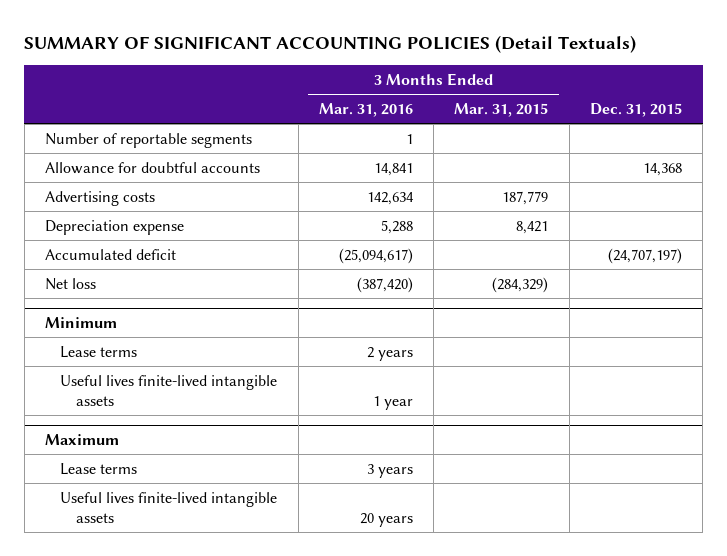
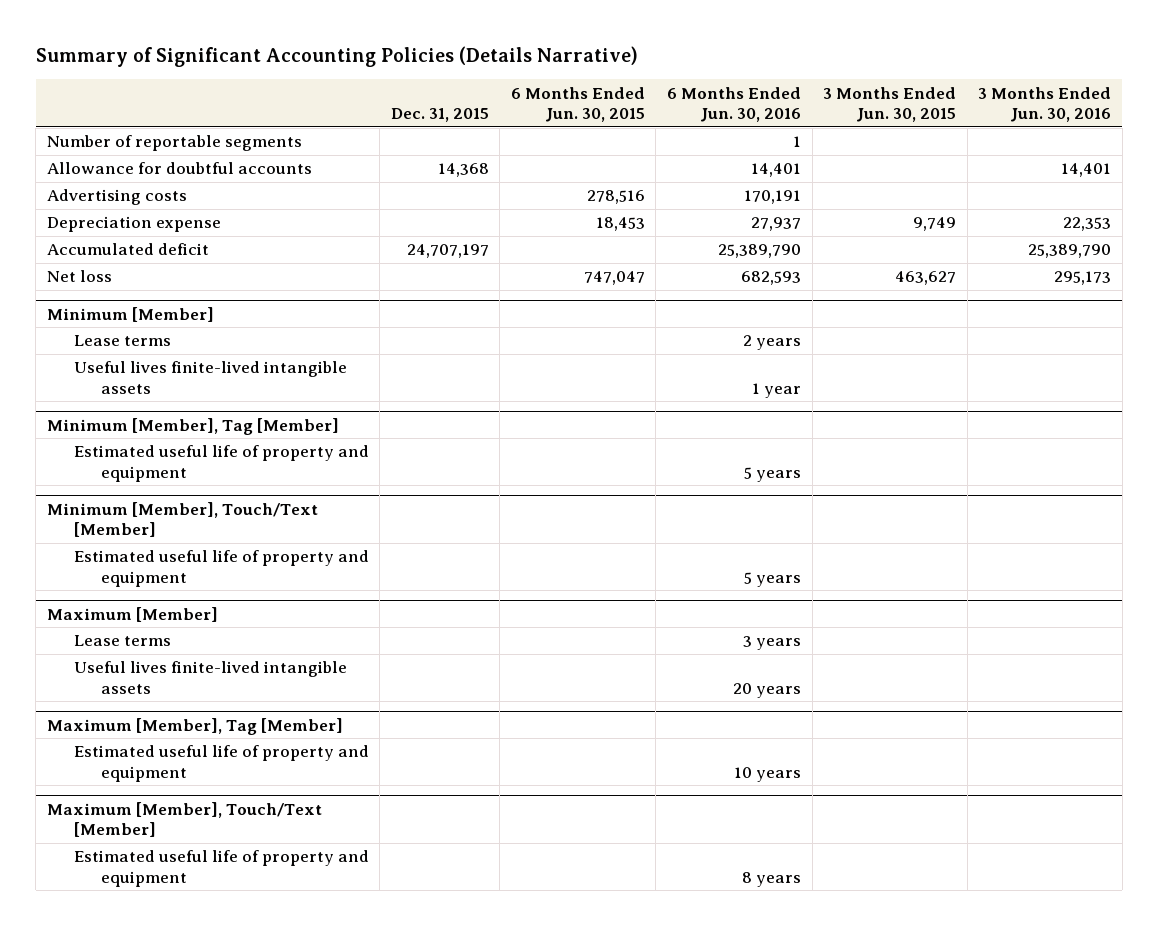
- SUMMARY OF SIGNIFICANT ACCOUNTING POLICIES (Detail Textuals)
+ Summary of Significant Accounting Policies (Details Narrative)
- | 3 Months Ended Mar. 31, 2016 | 3 Months Ended Mar. 31, 2015 | Dec. 31, 2015
+ | Dec. 31, 2015 | 6 Months Ended Jun. 30, 2015 | 6 Months Ended Jun. 30, 2016 | 3 Months Ended Jun. 30, 2015 | 3 Months Ended Jun. 30, 2016
- Accumulated deficit | (25,094,617) | | (24,707,197)
+ Accumulated deficit | 24,707,197 | | 25,389,790 | | 25,389,790
- Minimum
+ Minimum [Member]
- Maximum
+ Minimum [Member], Tag [Member]
+ Estimated useful life of property and equipment | | | 5 years | |
+ Minimum [Member], Touch/Text [Member]
+ Estimated useful life of property and equipment | | | 5 years | |
+ Maximum [Member]
+ Maximum [Member], Tag [Member]
+ Estimated useful life of property and equipment | | | 10 years | |
+ Maximum [Member], Touch/Text [Member]
+ Estimated useful life of property and equipment | | | 8 years | |

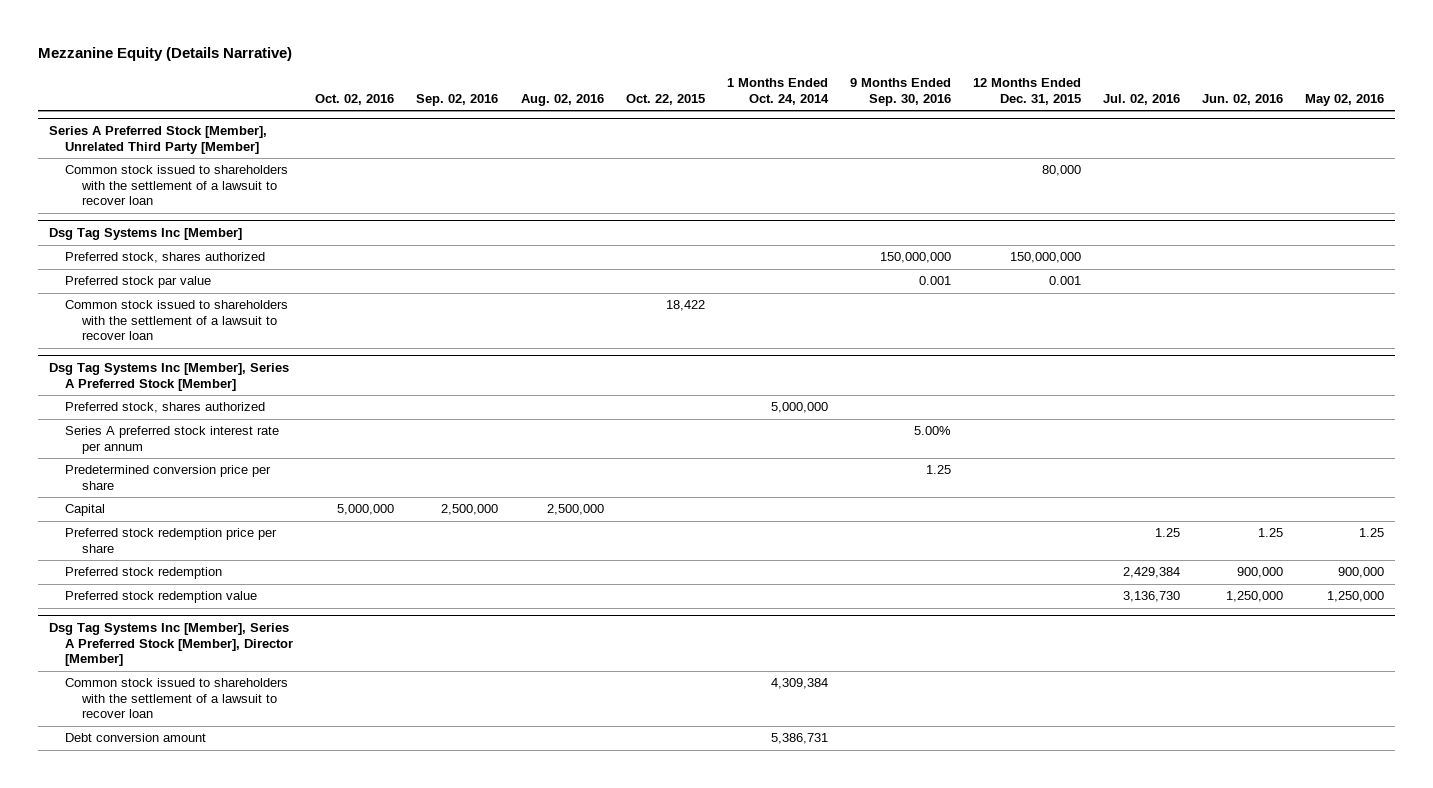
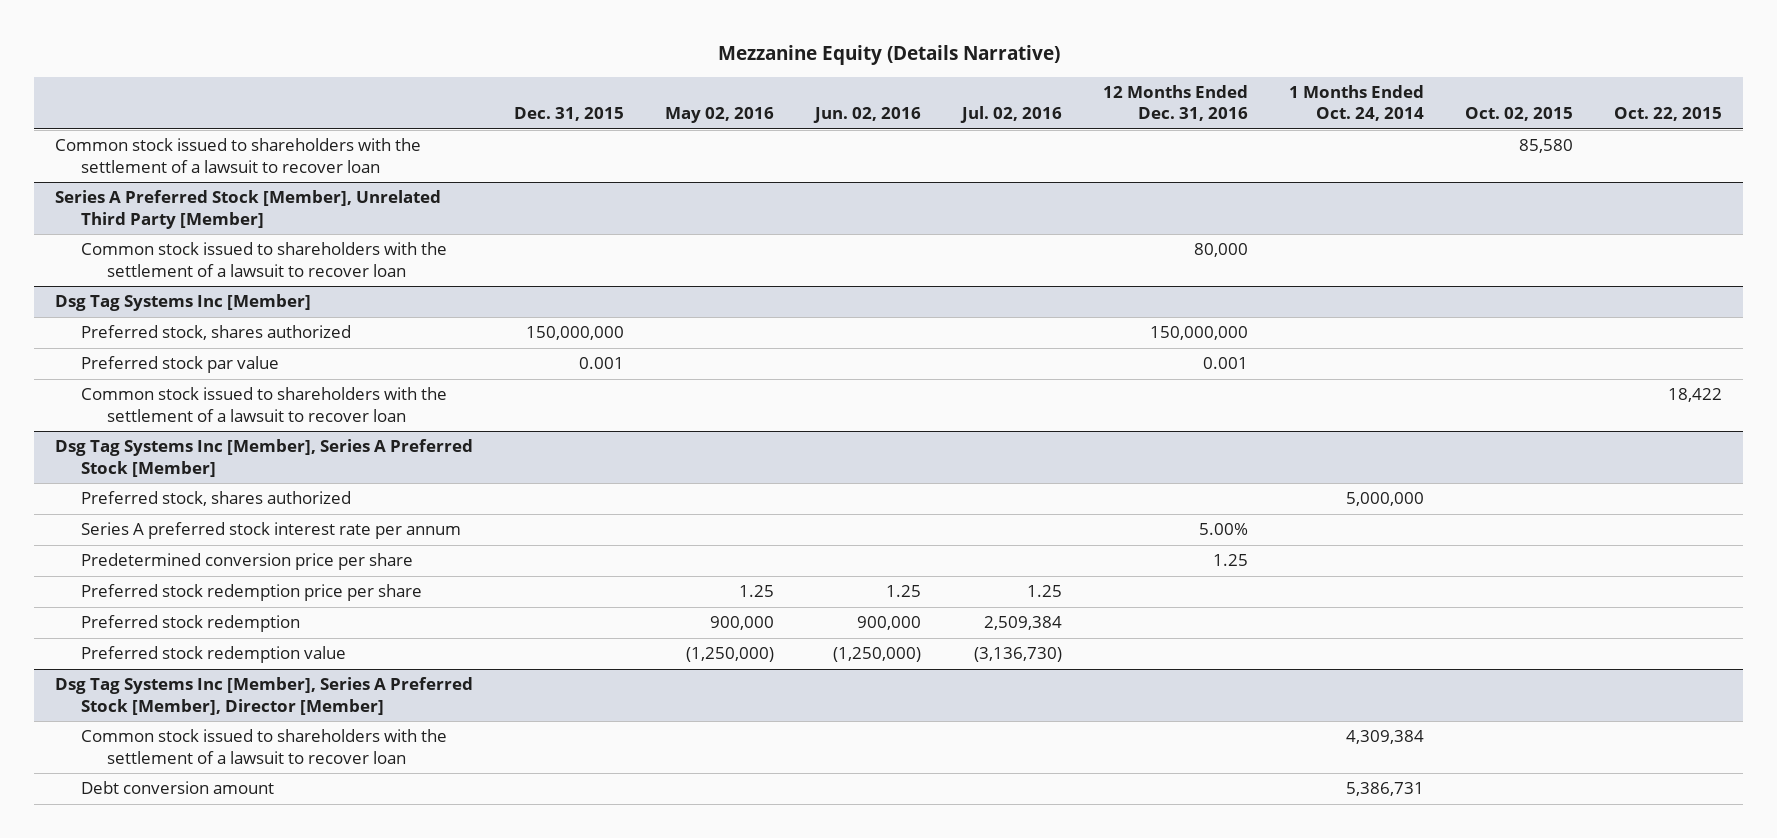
- | Oct. 02, 2016 | Sep. 02, 2016 | Aug. 02, 2016 | Oct. 22, 2015 | 1 Months Ended Oct. 24, 2014 | 9 Months Ended Sep. 30, 2016 | 12 Months Ended Dec. 31, 2015 | Jul. 02, 2016 | Jun. 02, 2016 | May 02, 2016
+ | Dec. 31, 2015 | May 02, 2016 | Jun. 02, 2016 | Jul. 02, 2016 | 12 Months Ended Dec. 31, 2016 | 1 Months Ended Oct. 24, 2014 | Oct. 02, 2015 | Oct. 22, 2015
+ Common stock issued to shareholders with the settlement of a lawsuit to recover loan | | | | | | | 85,580 |
@ Dsg Tag Systems Inc [Member], Series A Preferred Stock [Member]
- Capital | 5,000,000 | 2,500,000 | 2,500,000 | | | | | | |
- Preferred stock redemption | | | | | | | | 2,429,384 | 900,000 | 900,000
- Preferred stock redemption value | | | | | | | | 3,136,730 | 1,250,000 | 1,250,000
+ Preferred stock redemption | | 900,000 | 900,000 | 2,509,384 | | | |
+ Preferred stock redemption value | | (1,250,000) | (1,250,000) | (3,136,730) | | | |

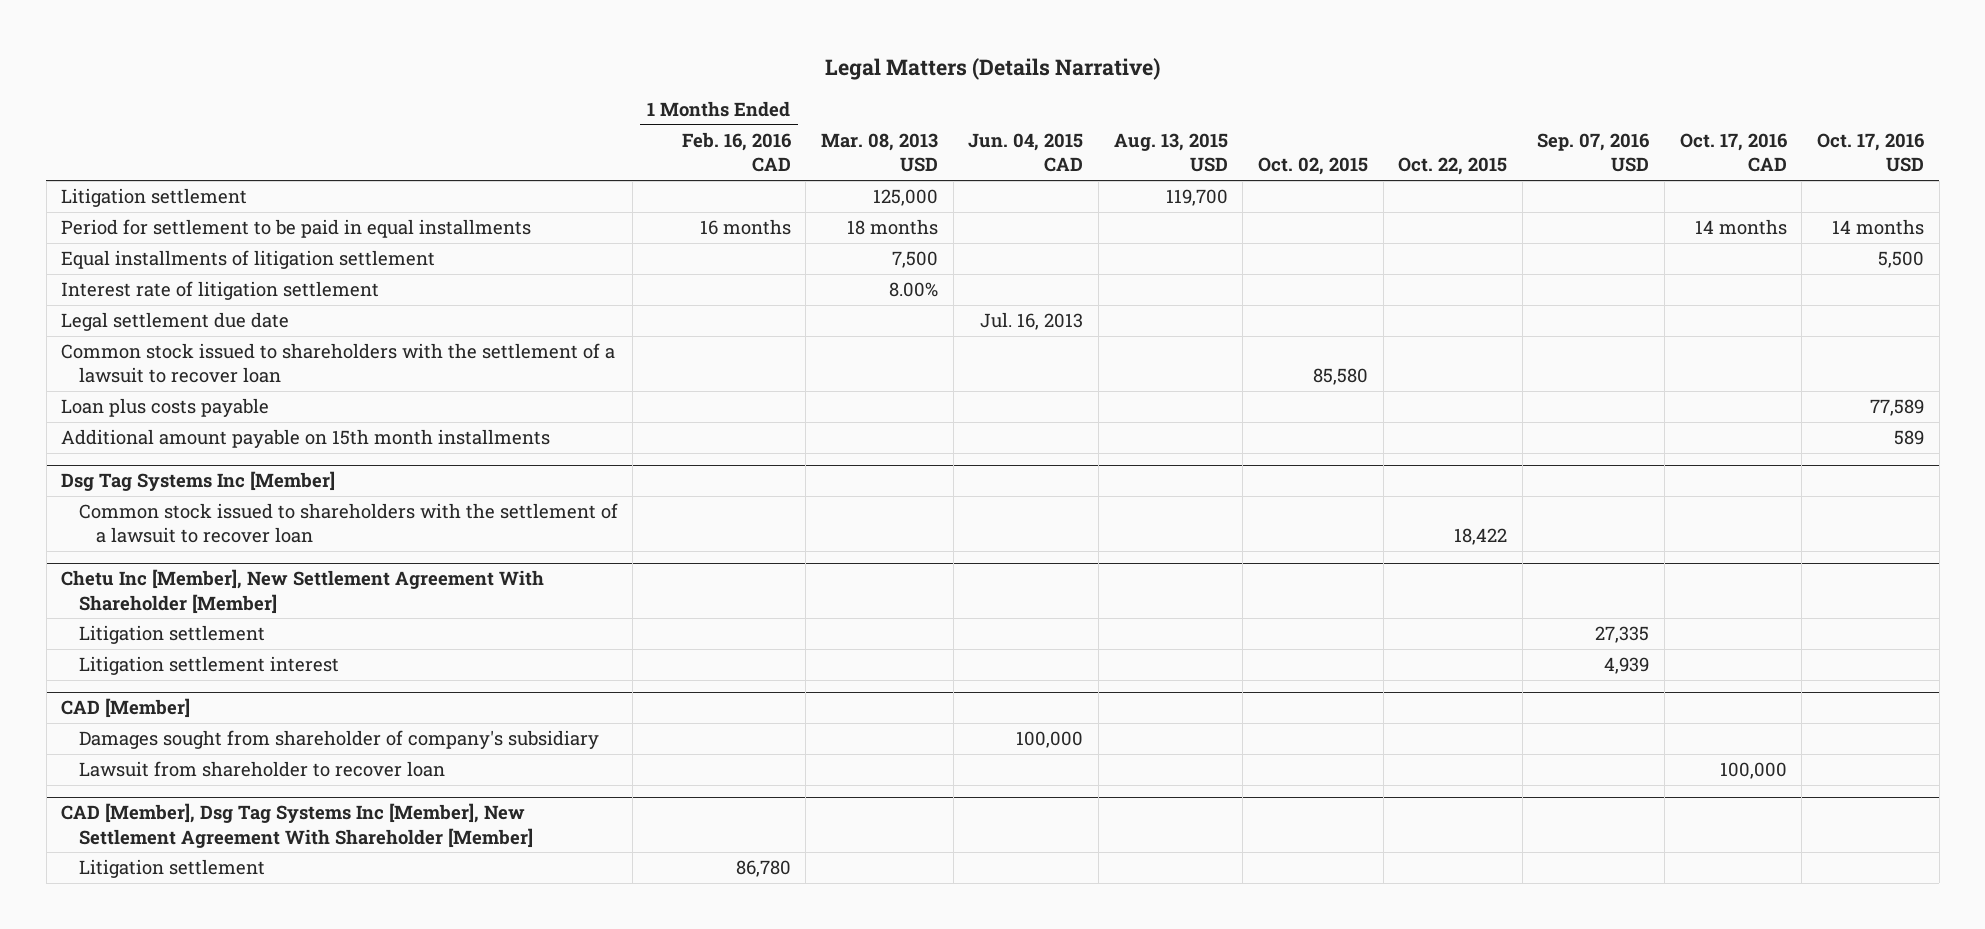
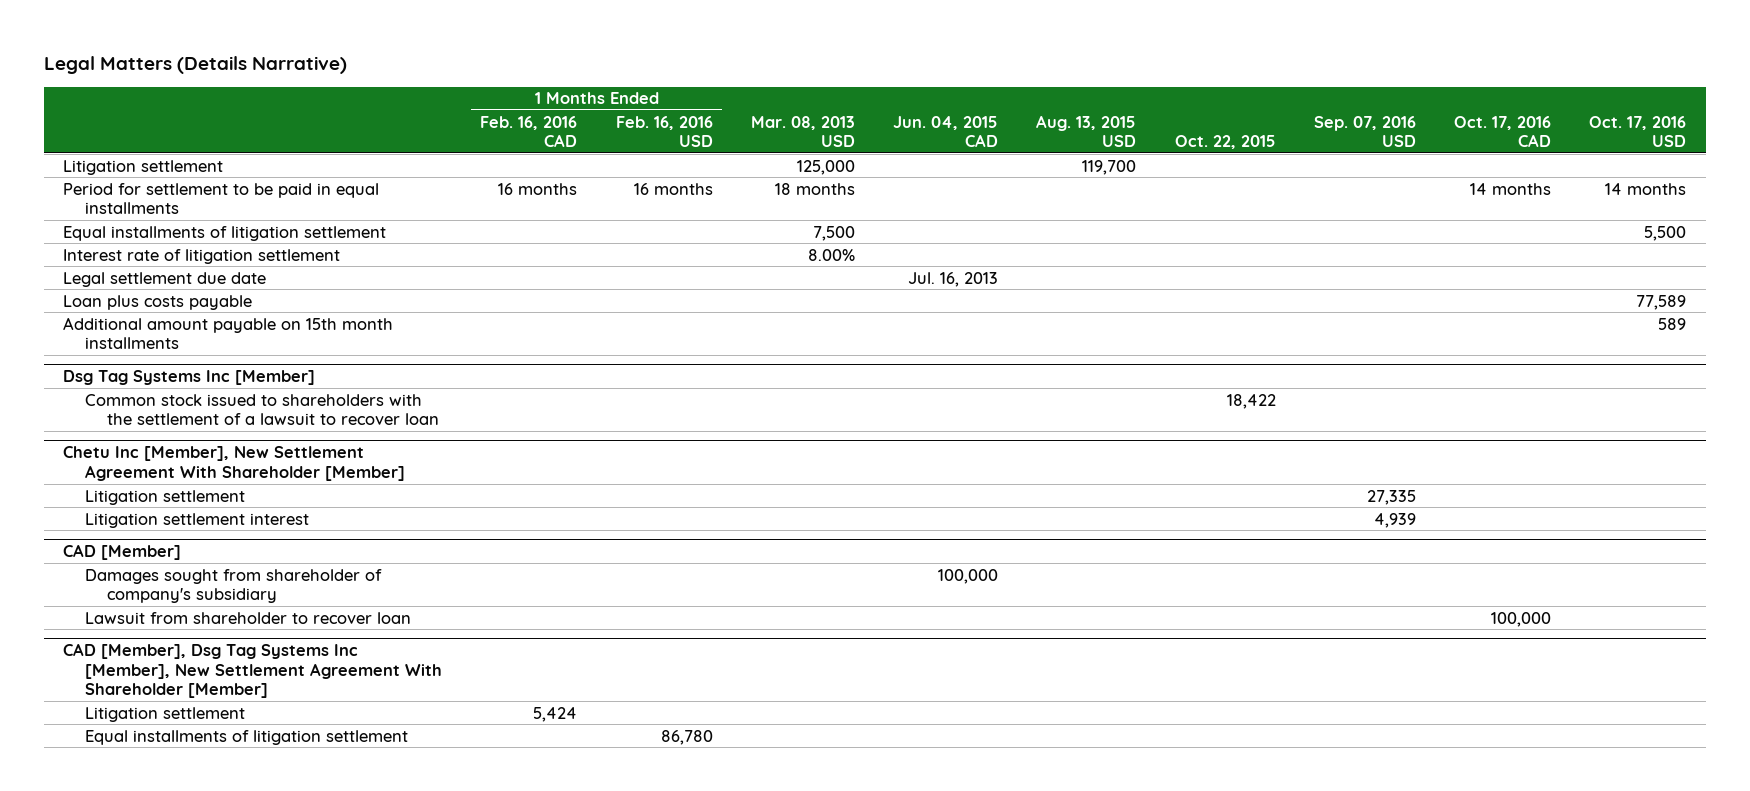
- | 1 Months Ended Feb. 16, 2016 CAD | Mar. 08, 2013 USD | Jun. 04, 2015 CAD | Aug. 13, 2015 USD | Oct. 02, 2015 | Oct. 22, 2015 | Sep. 07, 2016 USD | Oct. 17, 2016 CAD | Oct. 17, 2016 USD
+ | 1 Months Ended Feb. 16, 2016 CAD | 1 Months Ended Feb. 16, 2016 USD | Mar. 08, 2013 USD | Jun. 04, 2015 CAD | Aug. 13, 2015 USD | Oct. 22, 2015 | Sep. 07, 2016 USD | Oct. 17, 2016 CAD | Oct. 17, 2016 USD
- Common stock issued to shareholders with the settlement of a lawsuit to recover loan | | | | | 85,580 | | | |
@ CAD [Member], Dsg Tag Systems Inc [Member], New Settlement Agreement With Shareholder [Member]
- Litigation settlement | 86,780 | | | | | | | |
+ Litigation settlement | 5,424 | | | | | | | |
+ Equal installments of litigation settlement | | 86,780 | | | | | | |

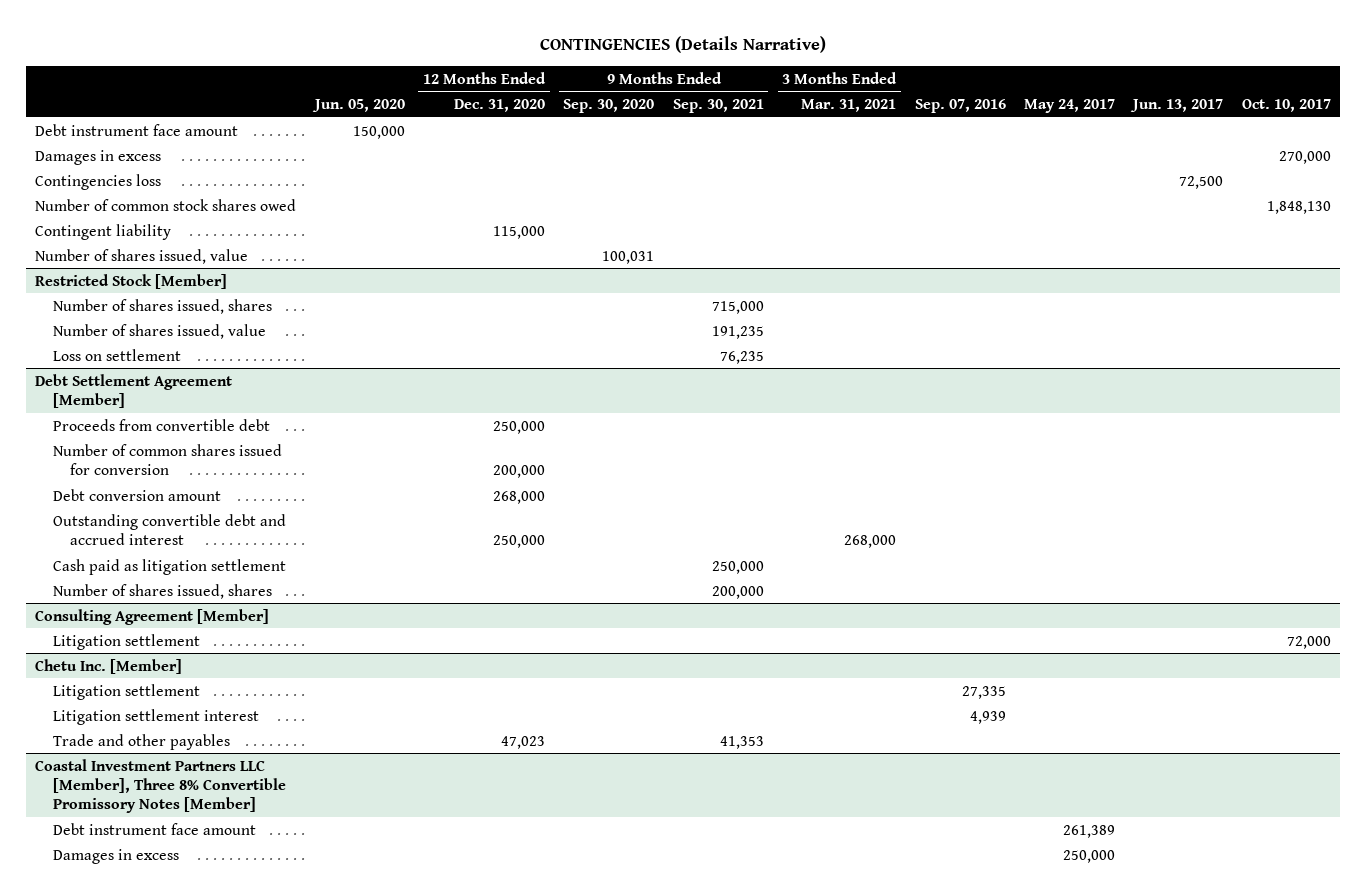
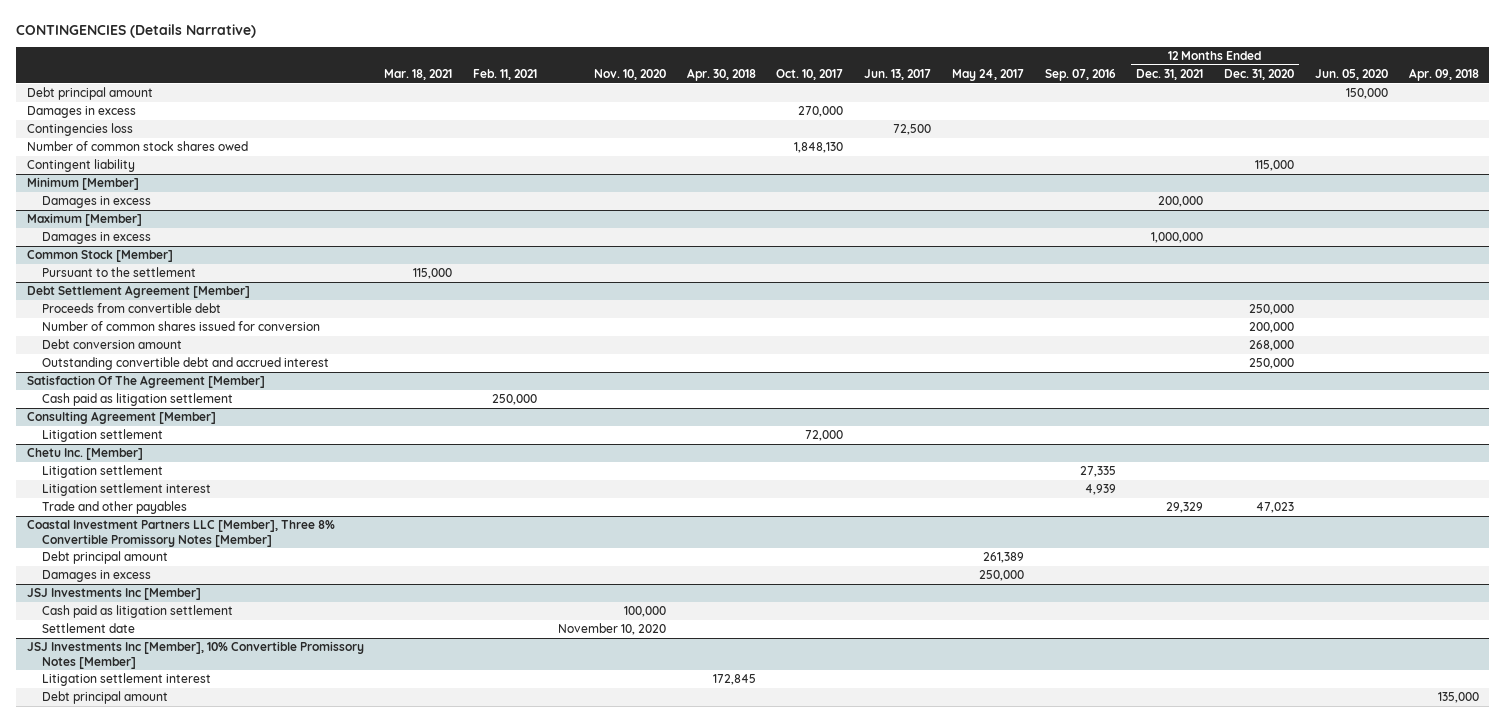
- | Jun. 05, 2020 | 12 Months Ended Dec. 31, 2020 | 9 Months Ended Sep. 30, 2020 | 9 Months Ended Sep. 30, 2021 | 3 Months Ended Mar. 31, 2021 | Sep. 07, 2016 | May 24, 2017 | Jun. 13, 2017 | Oct. 10, 2017
+ | Mar. 18, 2021 | Feb. 11, 2021 | Nov. 10, 2020 | Apr. 30, 2018 | Oct. 10, 2017 | Jun. 13, 2017 | May 24, 2017 | Sep. 07, 2016 | 12 Months Ended Dec. 31, 2021 | 12 Months Ended Dec. 31, 2020 | Jun. 05, 2020 | Apr. 09, 2018
- Debt instrument face amount | 150,000 | | | | | | | |
+ Debt principal amount | | | | | | | | | | | 150,000 |
- Number of shares issued, value | | | 100,031 | | | | | |
- Restricted Stock [Member]
- Number of shares issued, shares | | | | 715,000 | | | | |
- Number of shares issued, value | | | | 191,235 | | | | |
- Loss on settlement | | | | 76,235 | | | | |
+ Minimum [Member]
+ Damages in excess | | | | | | | | | 200,000 | | |
+ Maximum [Member]
+ Damages in excess | | | | | | | | | 1,000,000 | | |
+ Common Stock [Member]
+ Pursuant to the settlement | 115,000 | | | | | | | | | | |
@ Debt Settlement Agreement [Member]
- Cash paid as litigation settlement | | | | 250,000 | | | | |
- Number of shares issued, shares | | | | 200,000 | | | | |
+ Satisfaction Of The Agreement [Member]
+ Cash paid as litigation settlement | | 250,000 | | | | | | | | | |
@ Coastal Investment Partners LLC [Member], Three 8% Convertible Promissory Notes [Member]
- Debt instrument face amount | | | | | | | 261,389 | |
+ Debt principal amount | | | | | | | 261,389 | | | | |
+ JSJ Investments Inc [Member]
+ Cash paid as litigation settlement | | | 100,000 | | | | | | | | |
+ Settlement date | | | November 10, 2020 | | | | | | | | |
+ JSJ Investments Inc [Member], 10% Convertible Promissory Notes [Member]
+ Litigation settlement interest | | | | 172,845 | | | | | | | |
+ Debt principal amount | | | | | | | | | | | | 135,000

